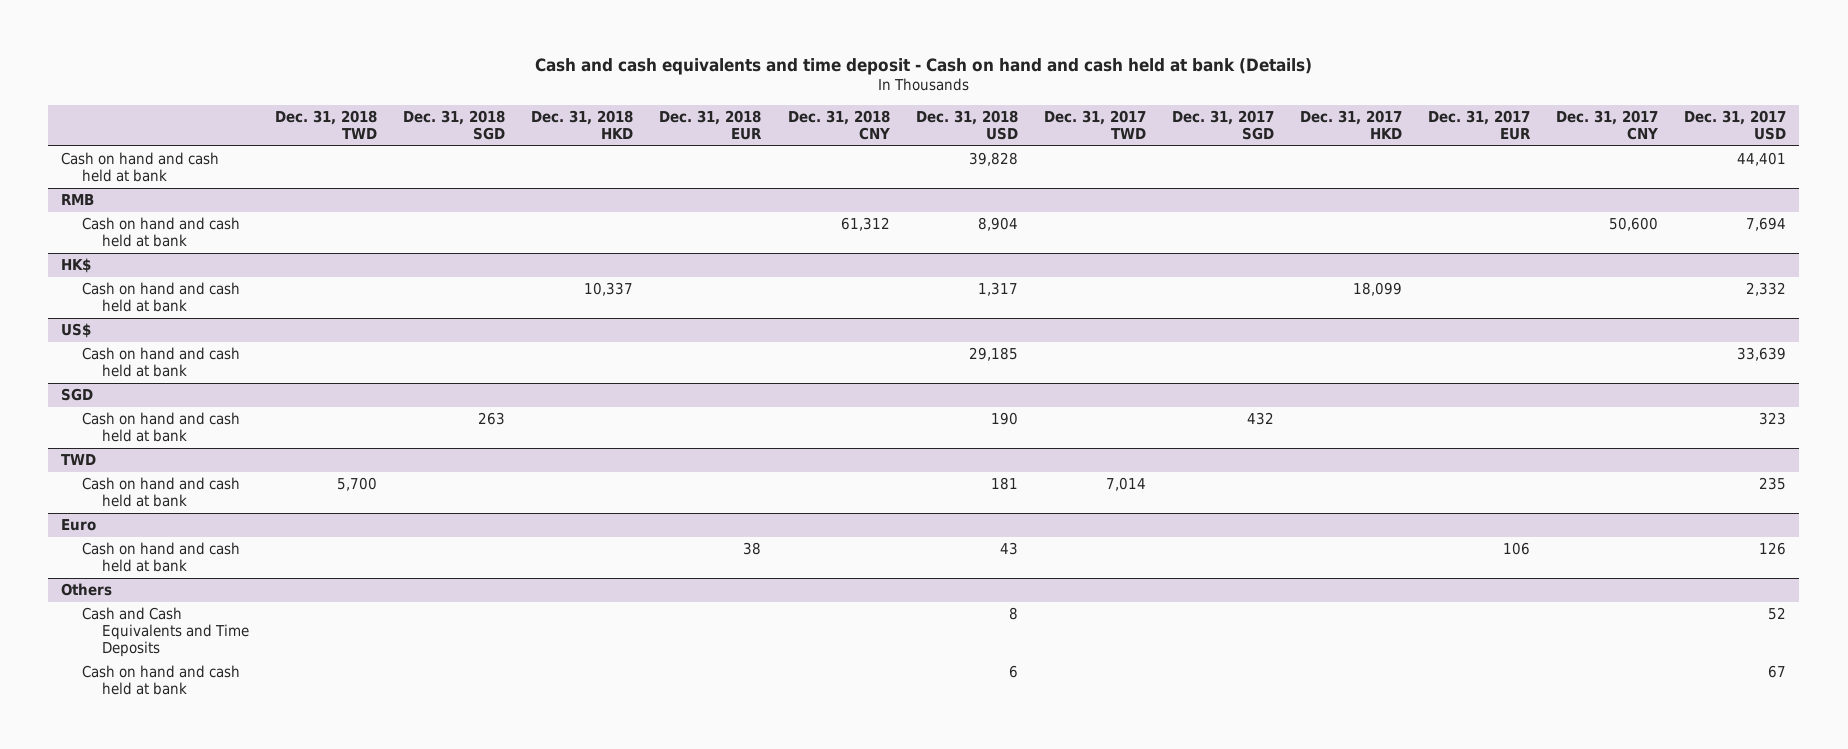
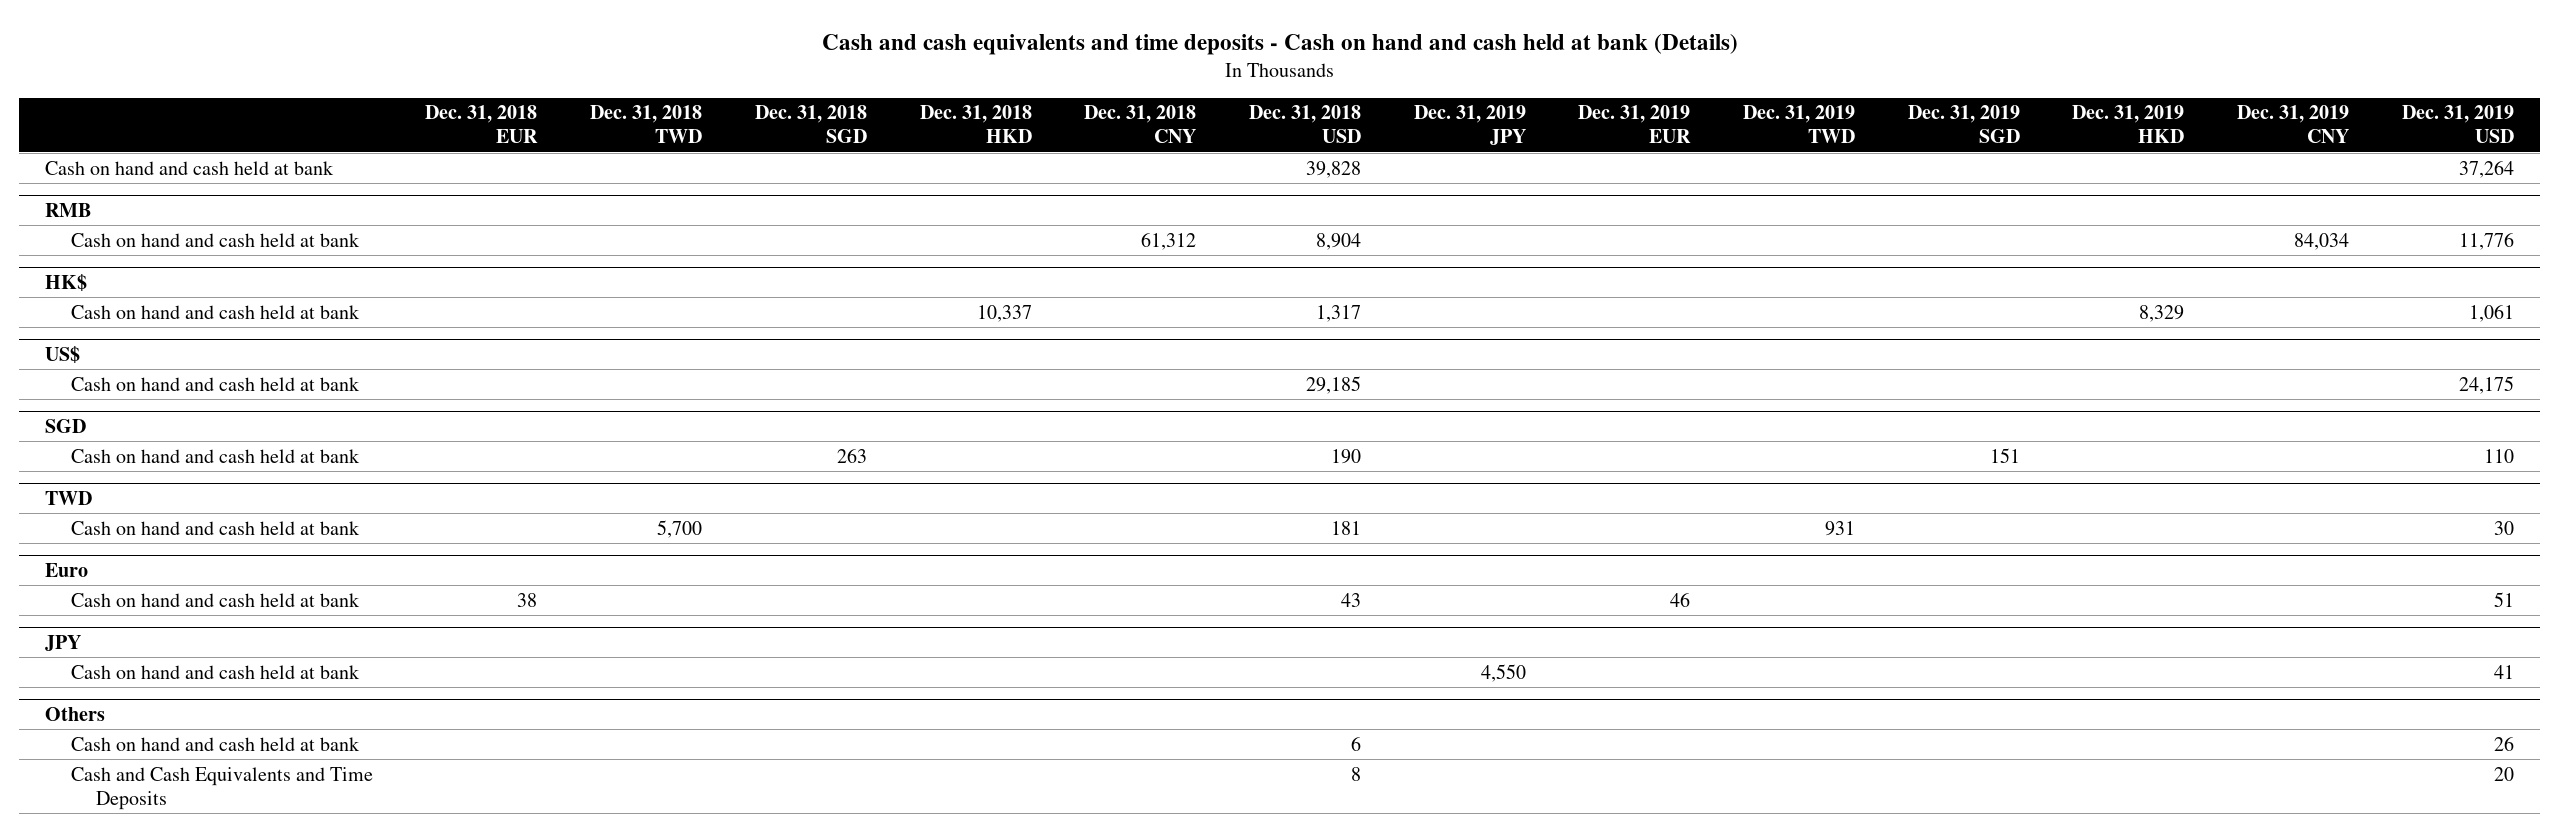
- Cash and cash equivalents and time deposit - Cash on hand and cash held at bank (Details)
+ Cash and cash equivalents and time deposits - Cash on hand and cash held at bank (Details)
- | Dec. 31, 2018 TWD | Dec. 31, 2018 SGD | Dec. 31, 2018 HKD | Dec. 31, 2018 EUR | Dec. 31, 2018 CNY | Dec. 31, 2018 USD | Dec. 31, 2017 TWD | Dec. 31, 2017 SGD | Dec. 31, 2017 HKD | Dec. 31, 2017 EUR | Dec. 31, 2017 CNY | Dec. 31, 2017 USD
+ | Dec. 31, 2018 EUR | Dec. 31, 2018 TWD | Dec. 31, 2018 SGD | Dec. 31, 2018 HKD | Dec. 31, 2018 CNY | Dec. 31, 2018 USD | Dec. 31, 2019 JPY | Dec. 31, 2019 EUR | Dec. 31, 2019 TWD | Dec. 31, 2019 SGD | Dec. 31, 2019 HKD | Dec. 31, 2019 CNY | Dec. 31, 2019 USD
+ JPY
+ Cash on hand and cash held at bank | | | | | | | 4,550 | | | | | | 41
@ Others
moved down: Cash and Cash Equivalents and Time Deposits | | | | | | 8 | | | | | | | 20

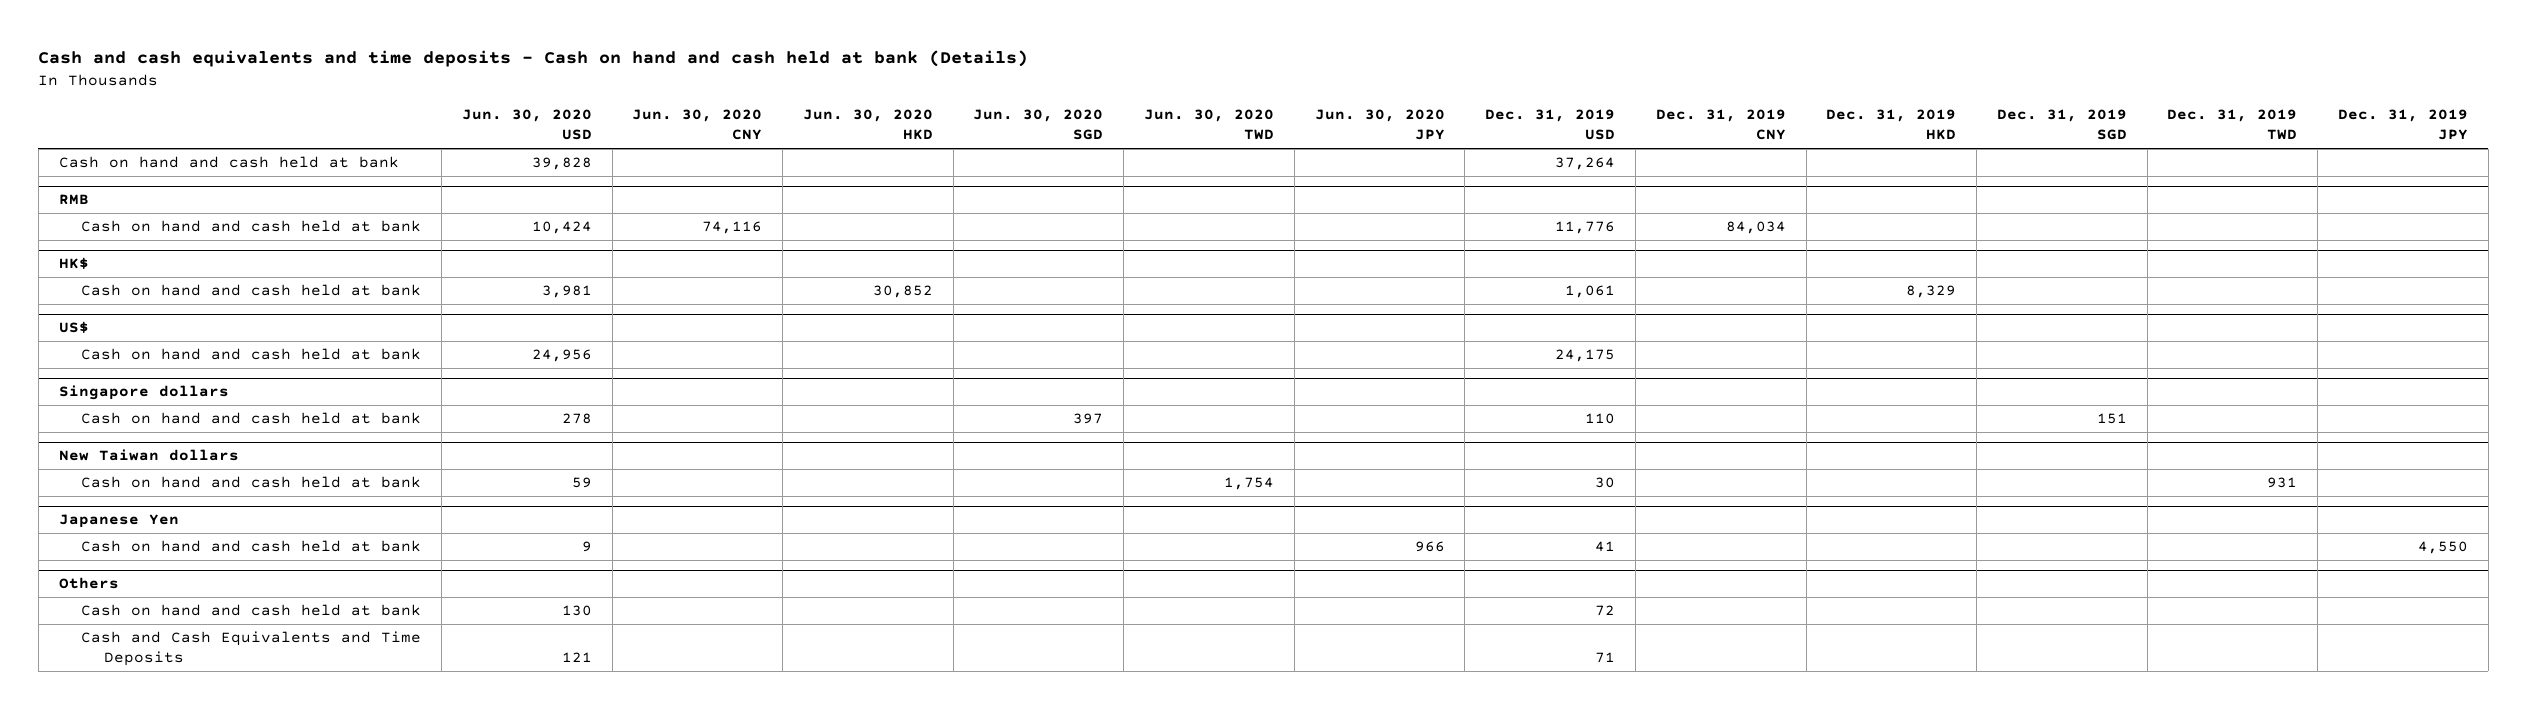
- | Dec. 31, 2018 EUR | Dec. 31, 2018 TWD | Dec. 31, 2018 SGD | Dec. 31, 2018 HKD | Dec. 31, 2018 CNY | Dec. 31, 2018 USD | Dec. 31, 2019 JPY | Dec. 31, 2019 EUR | Dec. 31, 2019 TWD | Dec. 31, 2019 SGD | Dec. 31, 2019 HKD | Dec. 31, 2019 CNY | Dec. 31, 2019 USD
+ | Jun. 30, 2020 USD | Jun. 30, 2020 CNY | Jun. 30, 2020 HKD | Jun. 30, 2020 SGD | Jun. 30, 2020 TWD | Jun. 30, 2020 JPY | Dec. 31, 2019 USD | Dec. 31, 2019 CNY | Dec. 31, 2019 HKD | Dec. 31, 2019 SGD | Dec. 31, 2019 TWD | Dec. 31, 2019 JPY
- SGD
+ Singapore dollars
- TWD
+ New Taiwan dollars
- Euro
- Cash on hand and cash held at bank | 38 | | | | | 43 | | 46 | | | | | 51
- JPY
+ Japanese Yen
@ Others
- Cash on hand and cash held at bank | | | | | | 6 | | | | | | | 26
- Cash and Cash Equivalents and Time Deposits | | | | | | 8 | | | | | | | 20
+ Cash on hand and cash held at bank | 130 | | | | | | 72 | | | | |
+ Cash and Cash Equivalents and Time Deposits | 121 | | | | | | 71 | | | | |

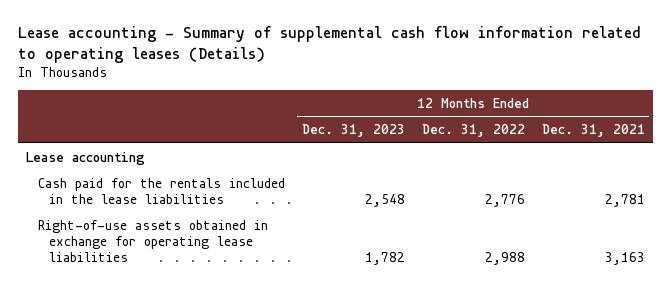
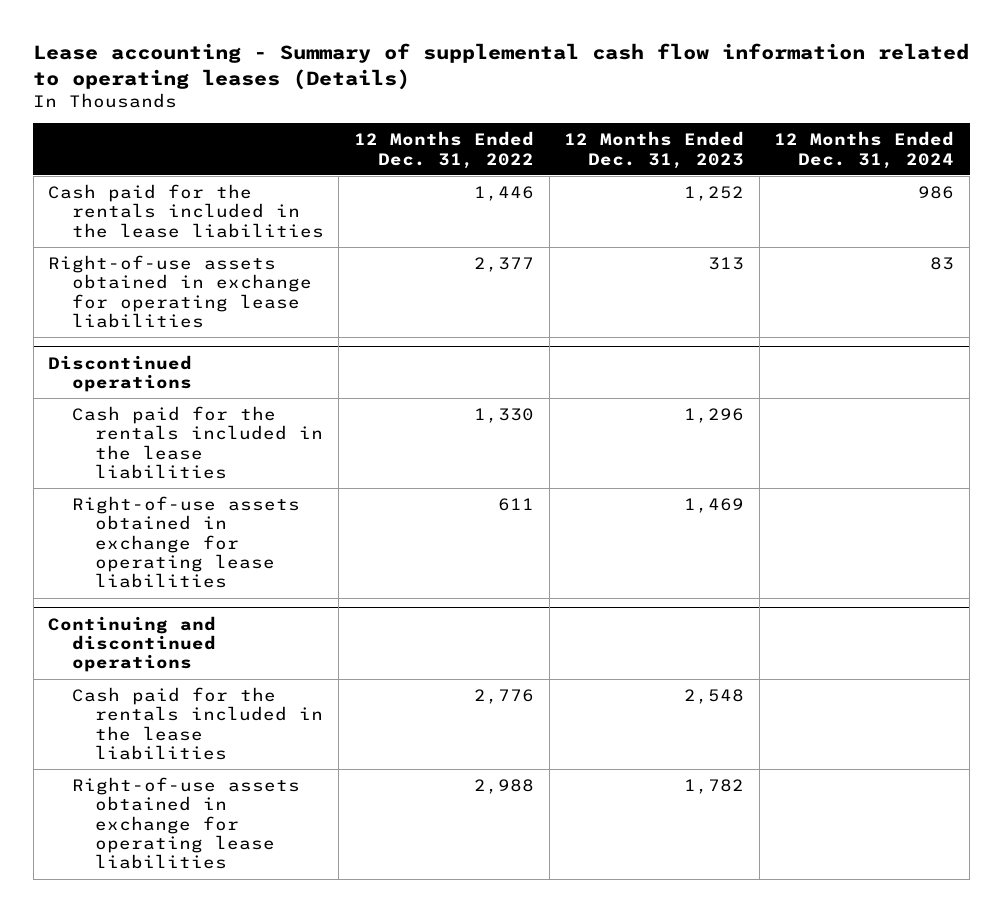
- | 12 Months Ended Dec. 31, 2023 | 12 Months Ended Dec. 31, 2022 | 12 Months Ended Dec. 31, 2021
+ | 12 Months Ended Dec. 31, 2022 | 12 Months Ended Dec. 31, 2023 | 12 Months Ended Dec. 31, 2024
- Lease accounting
+ Cash paid for the rentals included in the lease liabilities | 1,446 | 1,252 | 986
+ Right-of-use assets obtained in exchange for operating lease liabilities | 2,377 | 313 | 83
+ Discontinued operations
+ Cash paid for the rentals included in the lease liabilities | 1,330 | 1,296 |
+ Right-of-use assets obtained in exchange for operating lease liabilities | 611 | 1,469 |
+ Continuing and discontinued operations

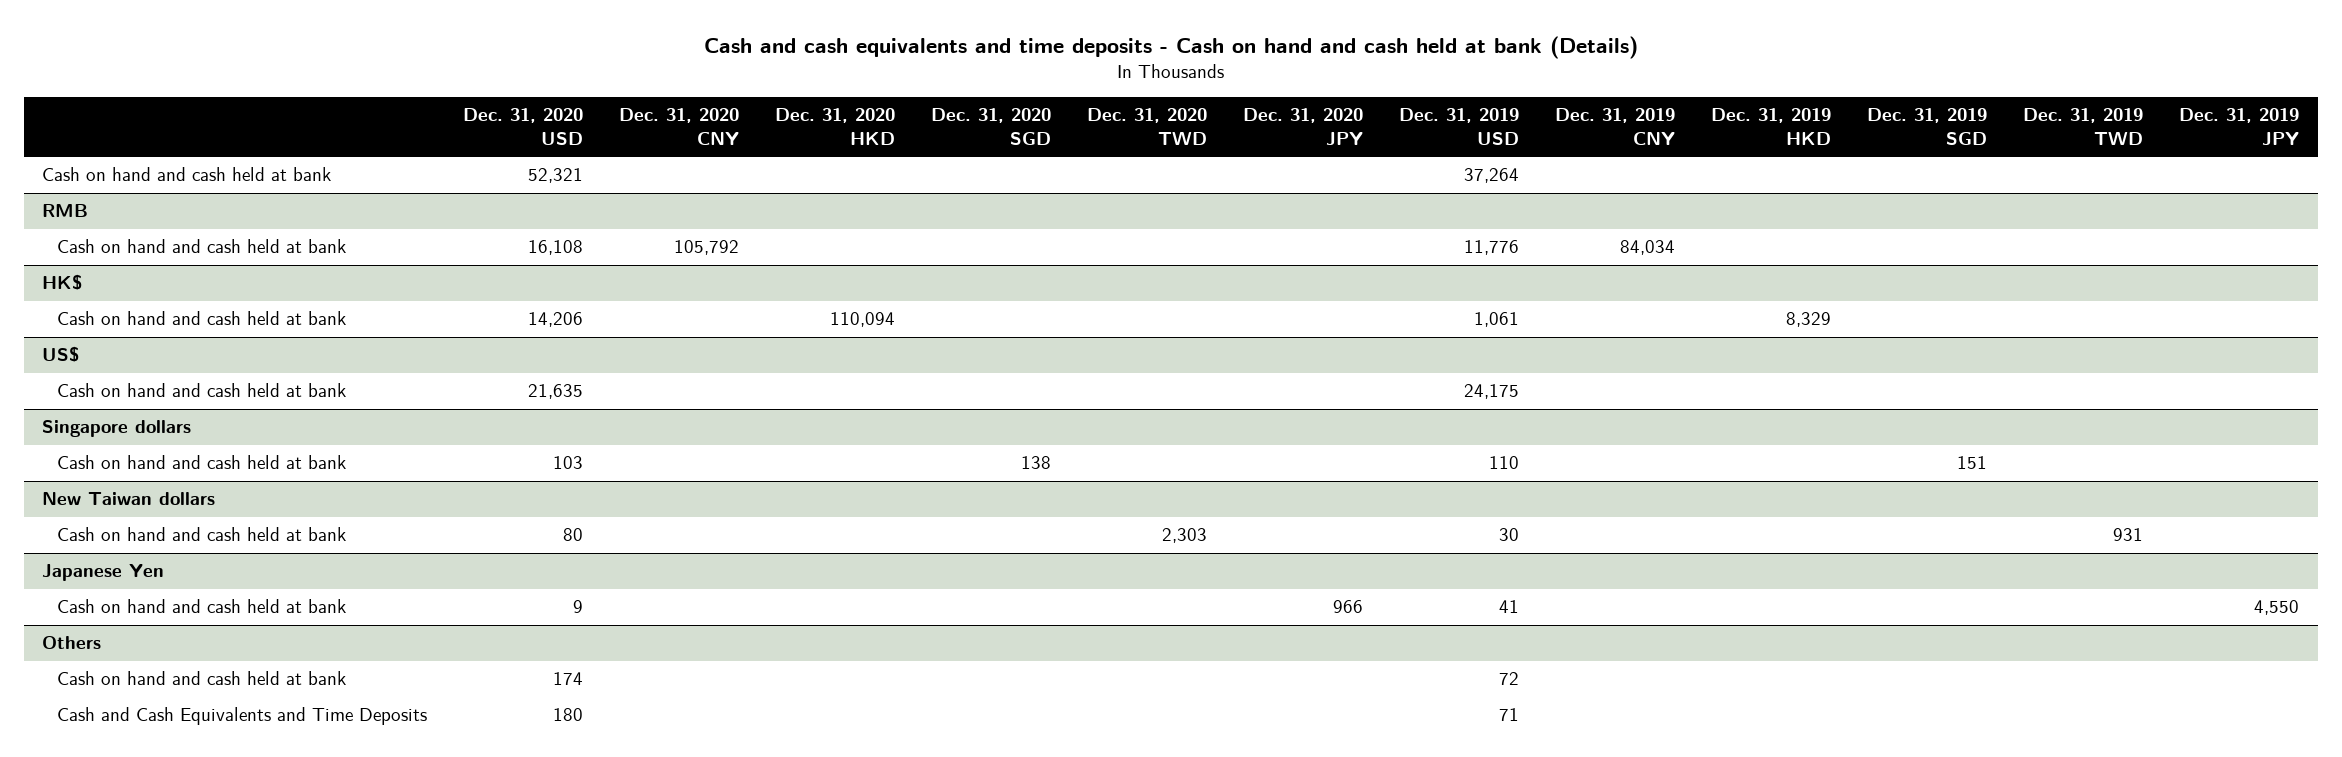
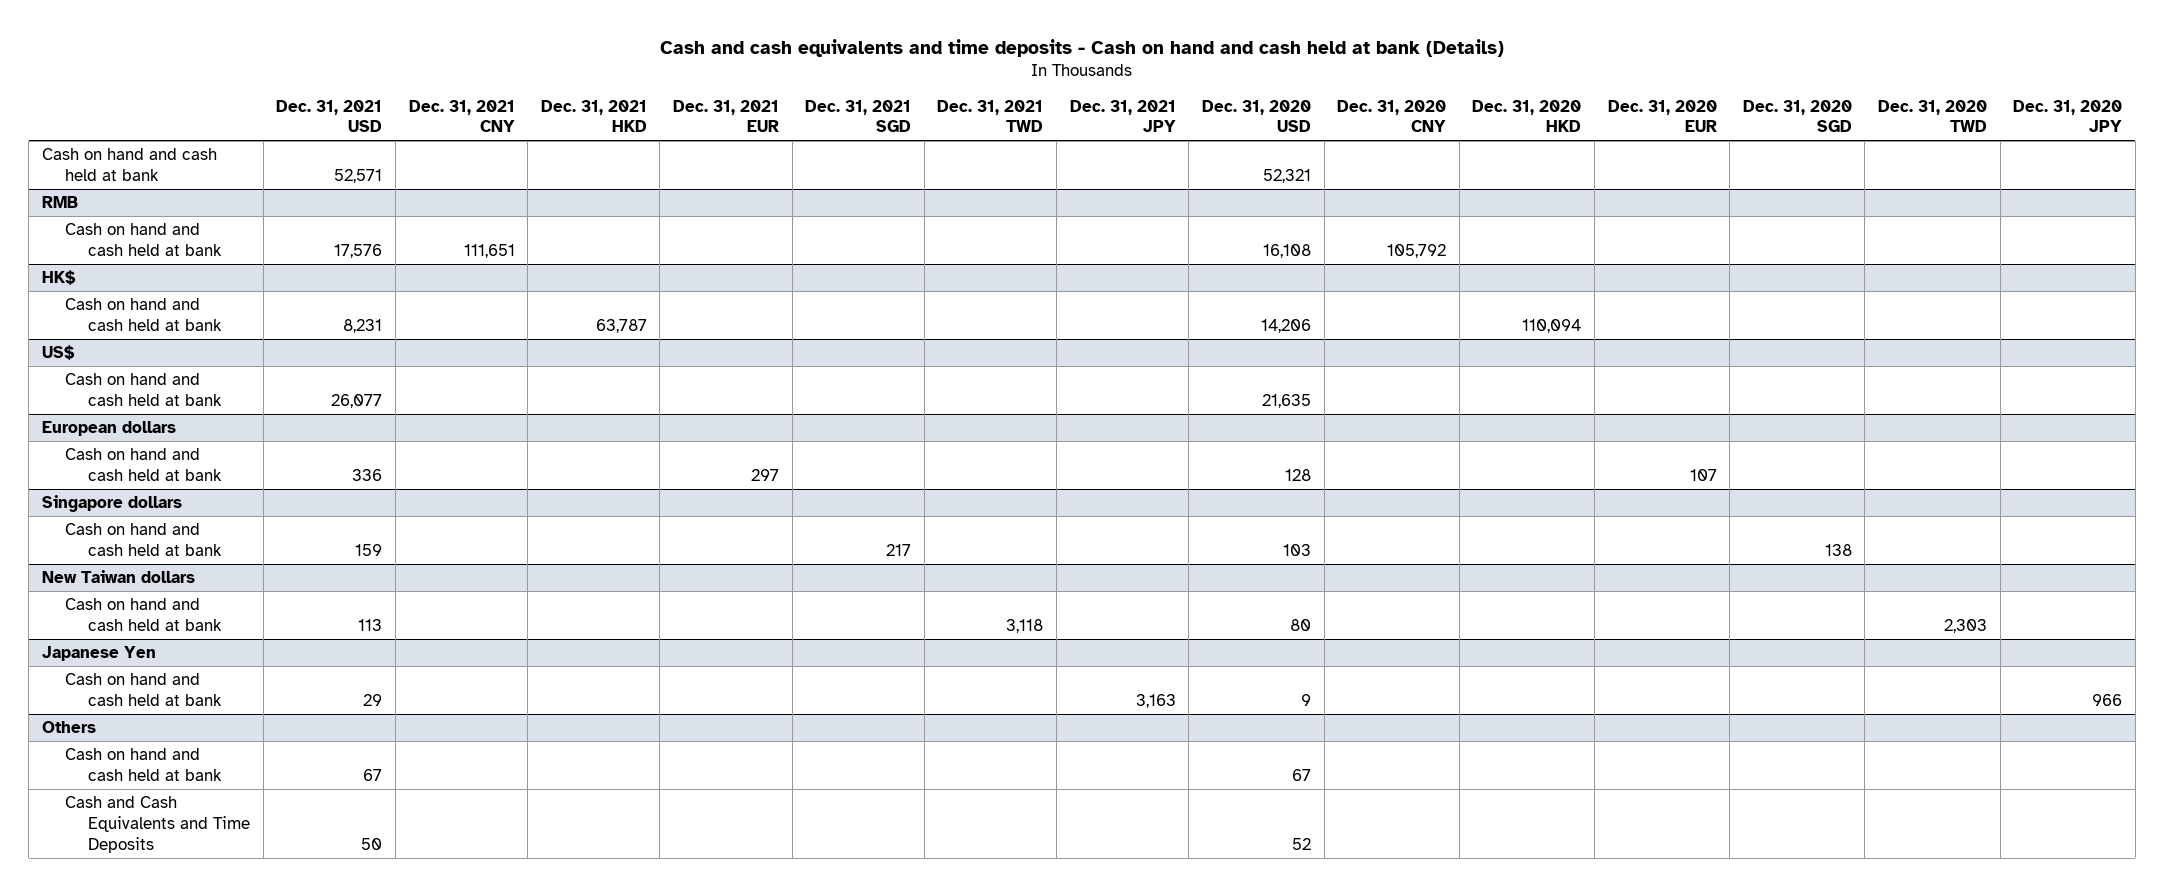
- | Dec. 31, 2020 USD | Dec. 31, 2020 CNY | Dec. 31, 2020 HKD | Dec. 31, 2020 SGD | Dec. 31, 2020 TWD | Dec. 31, 2020 JPY | Dec. 31, 2019 USD | Dec. 31, 2019 CNY | Dec. 31, 2019 HKD | Dec. 31, 2019 SGD | Dec. 31, 2019 TWD | Dec. 31, 2019 JPY
+ | Dec. 31, 2021 USD | Dec. 31, 2021 CNY | Dec. 31, 2021 HKD | Dec. 31, 2021 EUR | Dec. 31, 2021 SGD | Dec. 31, 2021 TWD | Dec. 31, 2021 JPY | Dec. 31, 2020 USD | Dec. 31, 2020 CNY | Dec. 31, 2020 HKD | Dec. 31, 2020 EUR | Dec. 31, 2020 SGD | Dec. 31, 2020 TWD | Dec. 31, 2020 JPY
+ European dollars
+ Cash on hand and cash held at bank | 336 | | | 297 | | | | 128 | | | 107 | | |
@ Others
- Cash on hand and cash held at bank | 174 | | | | | | 72 | | | | |
- Cash and Cash Equivalents and Time Deposits | 180 | | | | | | 71 | | | | |
+ Cash on hand and cash held at bank | 67 | | | | | | | 67 | | | | | |
+ Cash and Cash Equivalents and Time Deposits | 50 | | | | | | | 52 | | | | | |

